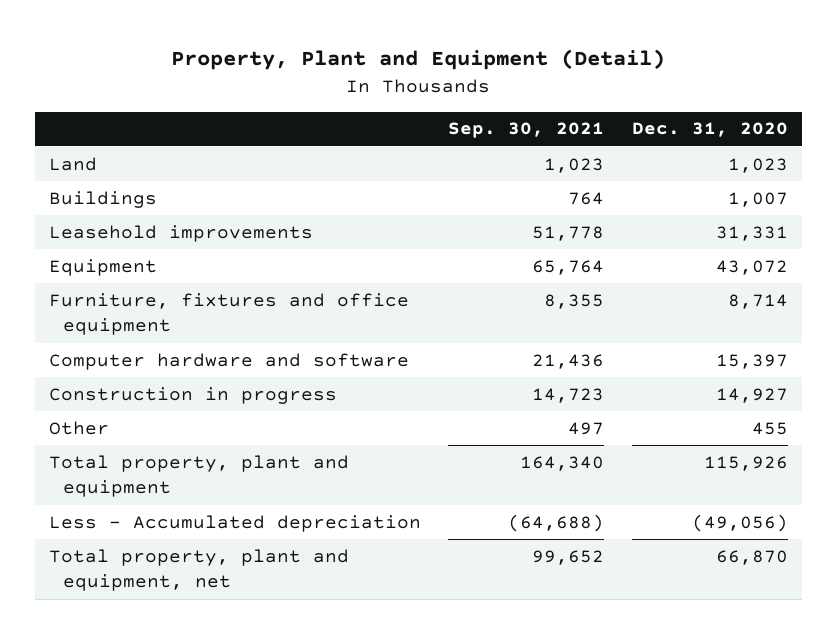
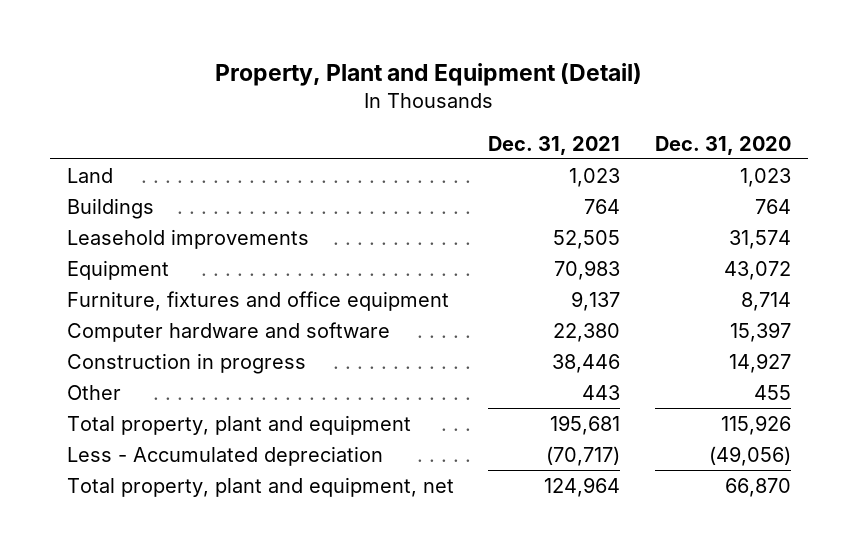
- | Sep. 30, 2021 | Dec. 31, 2020
+ | Dec. 31, 2021 | Dec. 31, 2020
- Buildings | 764 | 1,007
- Leasehold improvements | 51,778 | 31,331
+ Buildings | 764 | 764
+ Leasehold improvements | 52,505 | 31,574

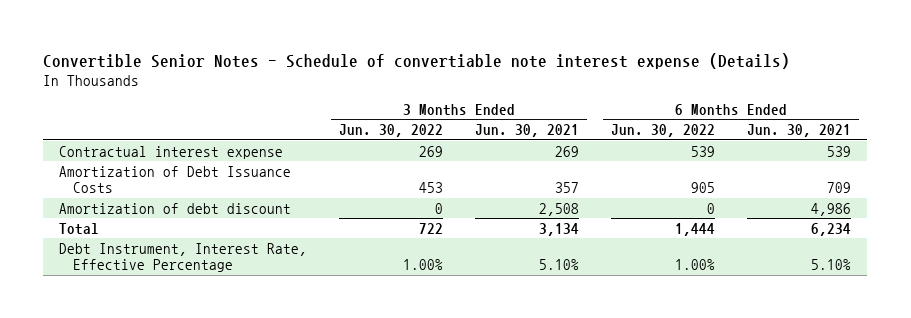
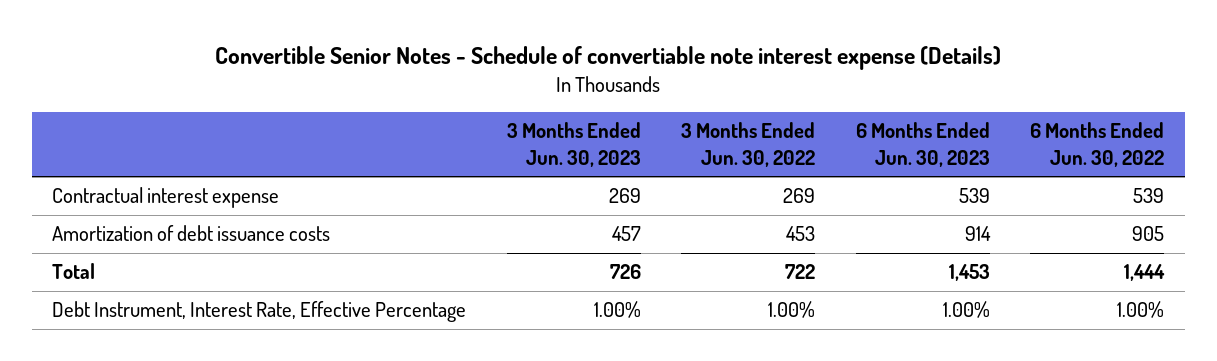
- | 3 Months Ended Jun. 30, 2022 | 3 Months Ended Jun. 30, 2021 | 6 Months Ended Jun. 30, 2022 | 6 Months Ended Jun. 30, 2021
+ | 3 Months Ended Jun. 30, 2023 | 3 Months Ended Jun. 30, 2022 | 6 Months Ended Jun. 30, 2023 | 6 Months Ended Jun. 30, 2022
- Amortization of Debt Issuance Costs | 453 | 357 | 905 | 709
- Amortization of debt discount | 0 | 2,508 | 0 | 4,986
+ Amortization of debt issuance costs | 457 | 453 | 914 | 905

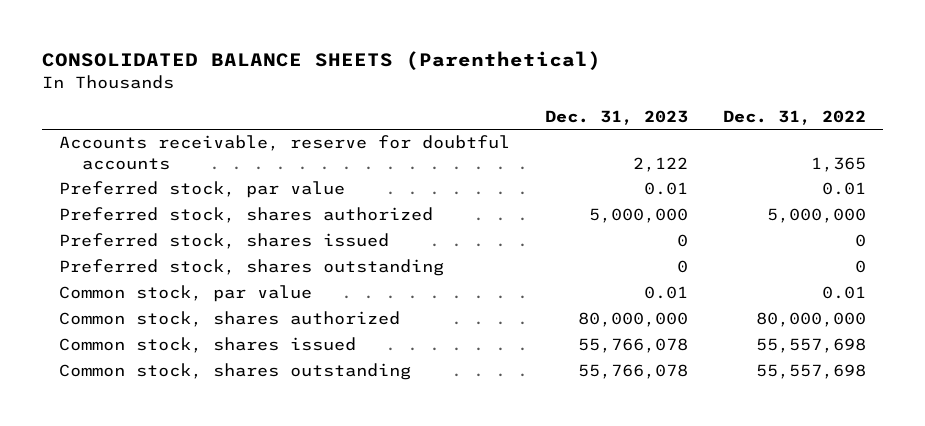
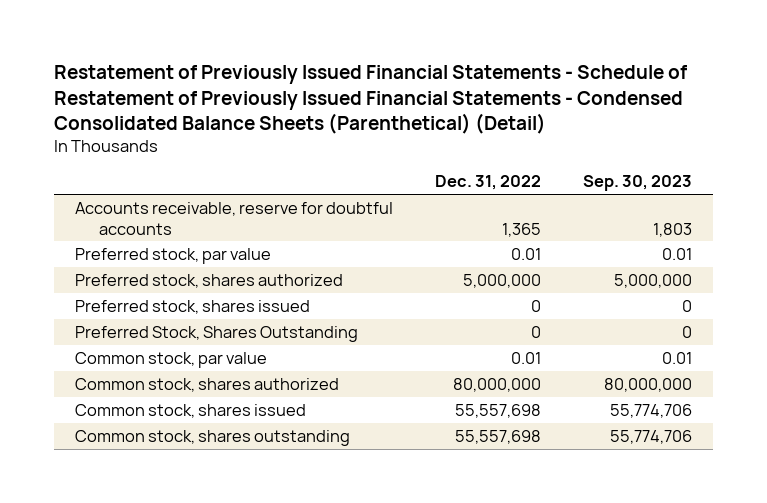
- CONSOLIDATED BALANCE SHEETS (Parenthetical)
+ Restatement of Previously Issued Financial Statements - Schedule of Restatement of Previously Issued Financial Statements - Condensed Consolidated Balance Sheets (Parenthetical) (Detail)
- | Dec. 31, 2023 | Dec. 31, 2022
+ | Dec. 31, 2022 | Sep. 30, 2023
- Preferred stock, shares outstanding | 0 | 0
+ Preferred Stock, Shares Outstanding | 0 | 0

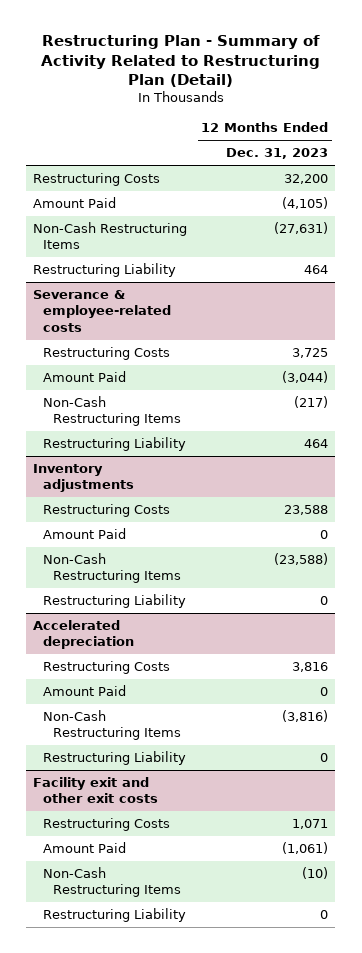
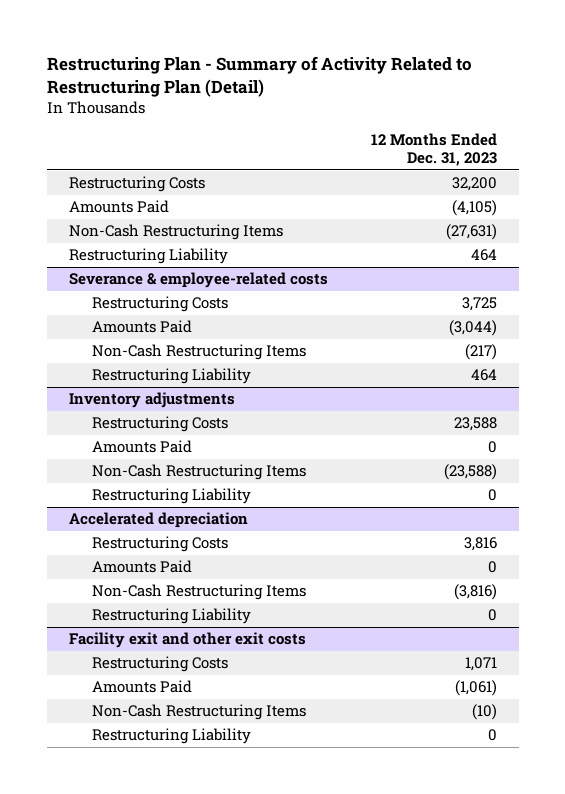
- Amount Paid | (4,105)
+ Amounts Paid | (4,105)
@ Severance & employee-related costs
- Amount Paid | (3,044)
+ Amounts Paid | (3,044)
@ Inventory adjustments
- Amount Paid | 0
+ Amounts Paid | 0
@ Accelerated depreciation
- Amount Paid | 0
+ Amounts Paid | 0
@ Facility exit and other exit costs
- Amount Paid | (1,061)
+ Amounts Paid | (1,061)

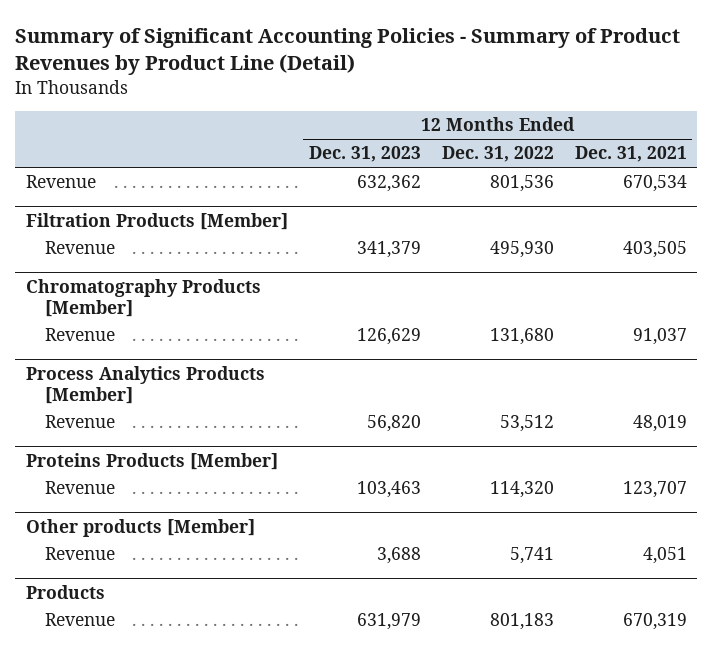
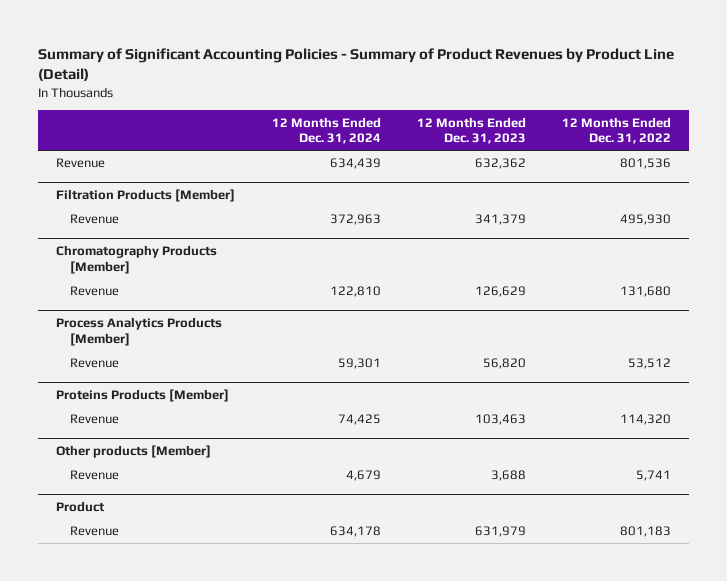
- | 12 Months Ended Dec. 31, 2023 | 12 Months Ended Dec. 31, 2022 | 12 Months Ended Dec. 31, 2021
+ | 12 Months Ended Dec. 31, 2024 | 12 Months Ended Dec. 31, 2023 | 12 Months Ended Dec. 31, 2022
- Products
+ Product

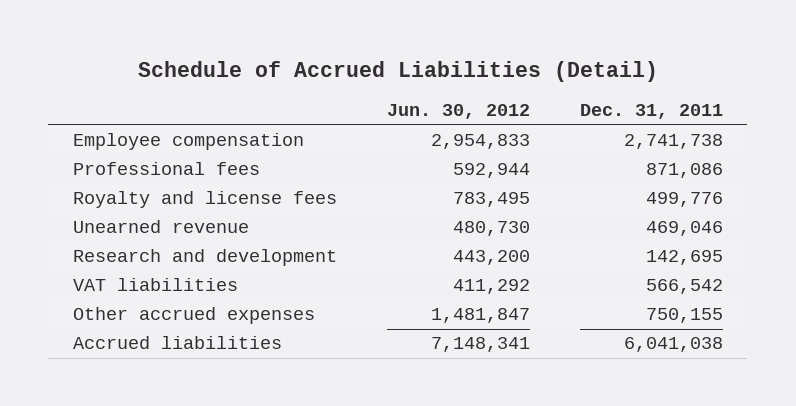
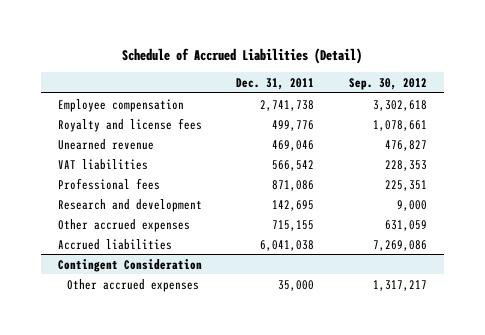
- | Jun. 30, 2012 | Dec. 31, 2011
+ | Dec. 31, 2011 | Sep. 30, 2012
- Other accrued expenses | 1,481,847 | 750,155
moved down: Professional fees | 871,086 | 225,351
moved down: Research and development | 142,695 | 9,000
+ Other accrued expenses | 715,155 | 631,059
+ Contingent Consideration
+ Other accrued expenses | 35,000 | 1,317,217

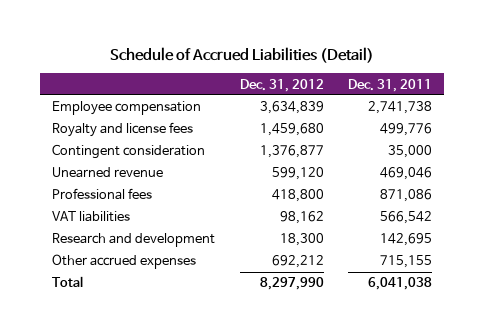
- | Dec. 31, 2011 | Sep. 30, 2012
+ | Dec. 31, 2012 | Dec. 31, 2011
+ Contingent consideration | 1,376,877 | 35,000
moved down: VAT liabilities | 98,162 | 566,542
- Accrued liabilities | 6,041,038 | 7,269,086
- Contingent Consideration
- Other accrued expenses | 35,000 | 1,317,217
+ Total | 8,297,990 | 6,041,038

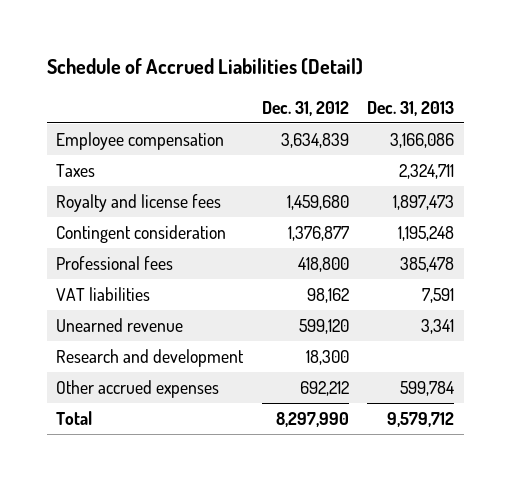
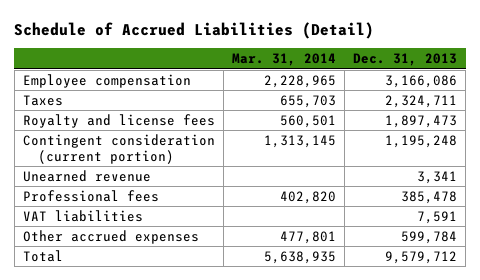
- | Dec. 31, 2012 | Dec. 31, 2013
+ | Mar. 31, 2014 | Dec. 31, 2013
- Contingent consideration | 1,376,877 | 1,195,248
+ Contingent consideration (current portion) | 1,313,145 | 1,195,248
moved up: Unearned revenue | | 3,341
- Research and development | 18,300 |

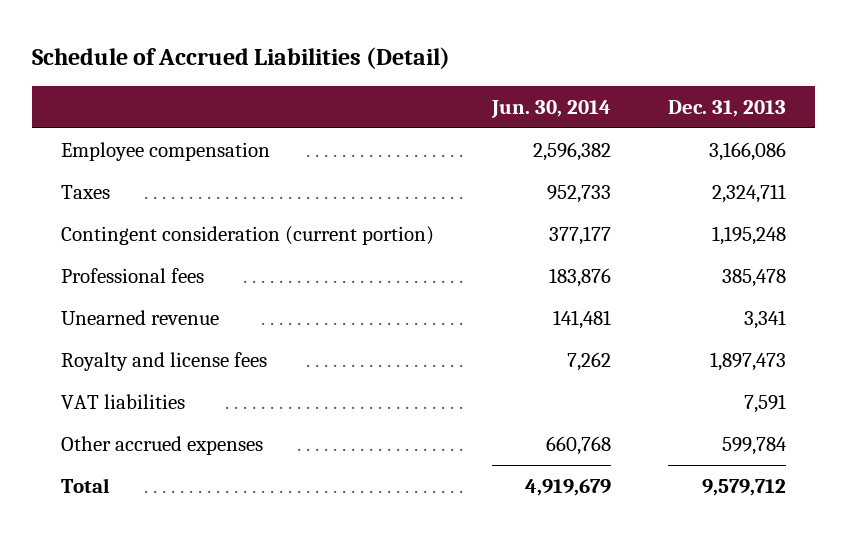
- | Mar. 31, 2014 | Dec. 31, 2013
+ | Jun. 30, 2014 | Dec. 31, 2013
moved down: Unearned revenue | 141,481 | 3,341
moved down: Royalty and license fees | 7,262 | 1,897,473

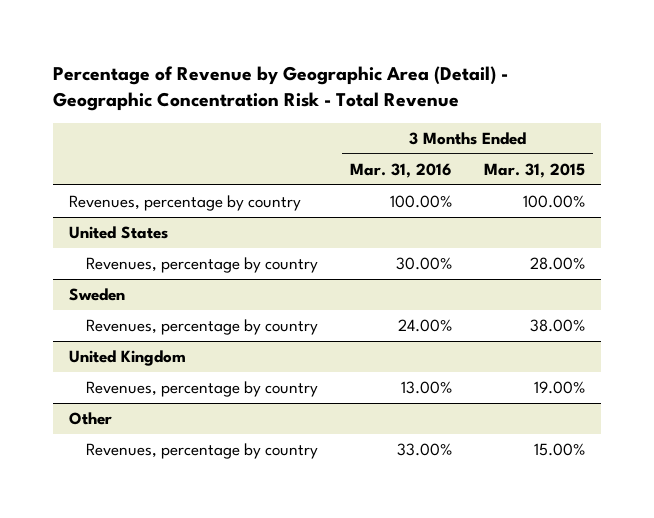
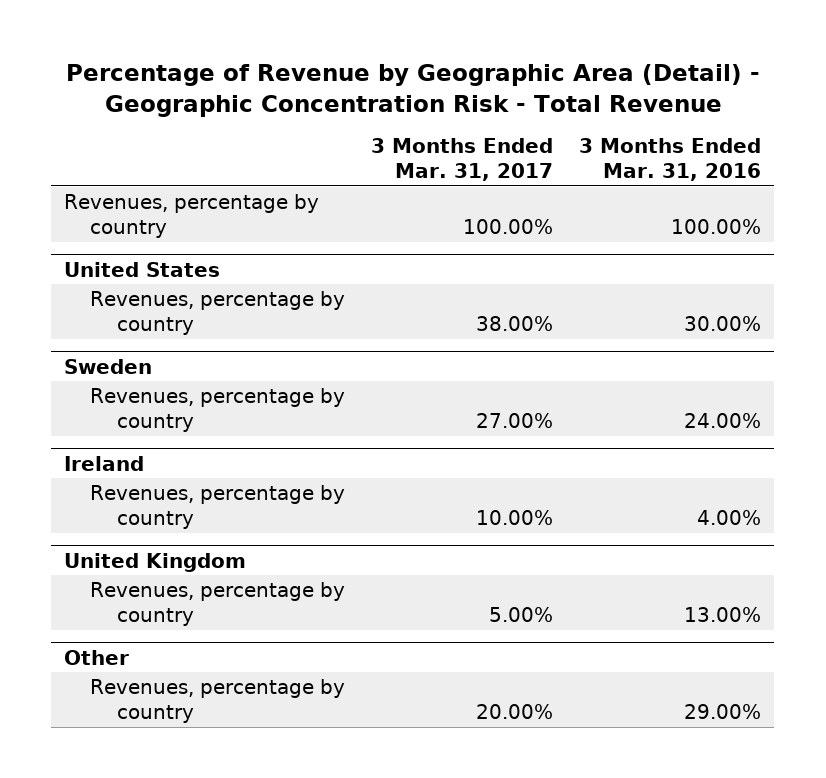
- | 3 Months Ended Mar. 31, 2016 | 3 Months Ended Mar. 31, 2015
+ | 3 Months Ended Mar. 31, 2017 | 3 Months Ended Mar. 31, 2016
+ Ireland
+ Revenues, percentage by country | 10.00% | 4.00%
@ Other
- Revenues, percentage by country | 33.00% | 15.00%
+ Revenues, percentage by country | 20.00% | 29.00%

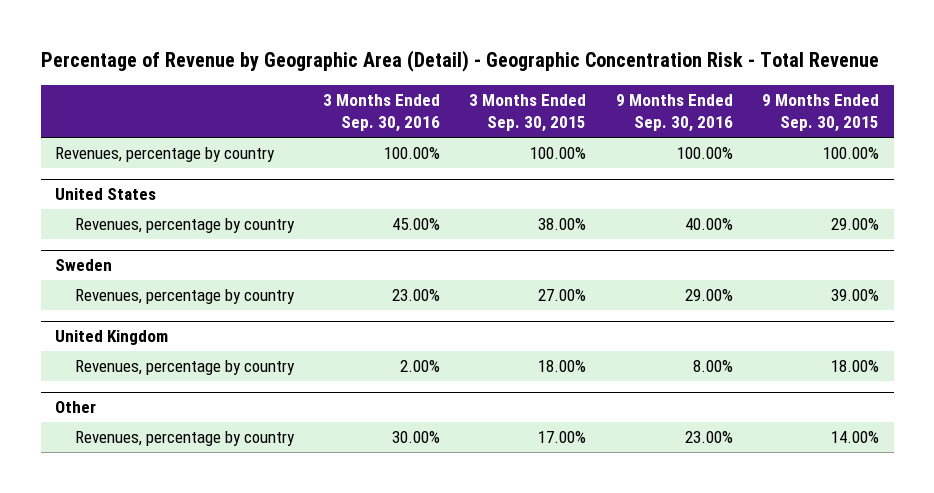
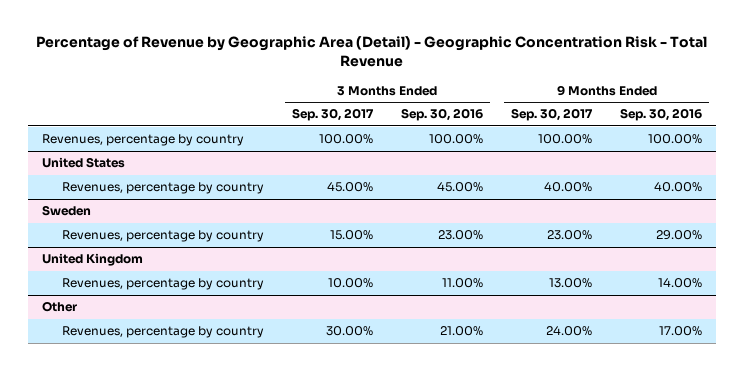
- | 3 Months Ended Sep. 30, 2016 | 3 Months Ended Sep. 30, 2015 | 9 Months Ended Sep. 30, 2016 | 9 Months Ended Sep. 30, 2015
+ | 3 Months Ended Sep. 30, 2017 | 3 Months Ended Sep. 30, 2016 | 9 Months Ended Sep. 30, 2017 | 9 Months Ended Sep. 30, 2016
@ United Kingdom
- Revenues, percentage by country | 2.00% | 18.00% | 8.00% | 18.00%
+ Revenues, percentage by country | 10.00% | 11.00% | 13.00% | 14.00%
@ Other
- Revenues, percentage by country | 30.00% | 17.00% | 23.00% | 14.00%
+ Revenues, percentage by country | 30.00% | 21.00% | 24.00% | 17.00%

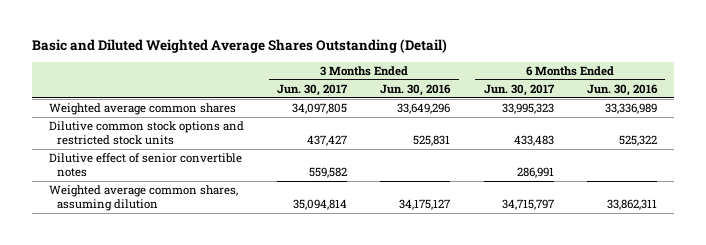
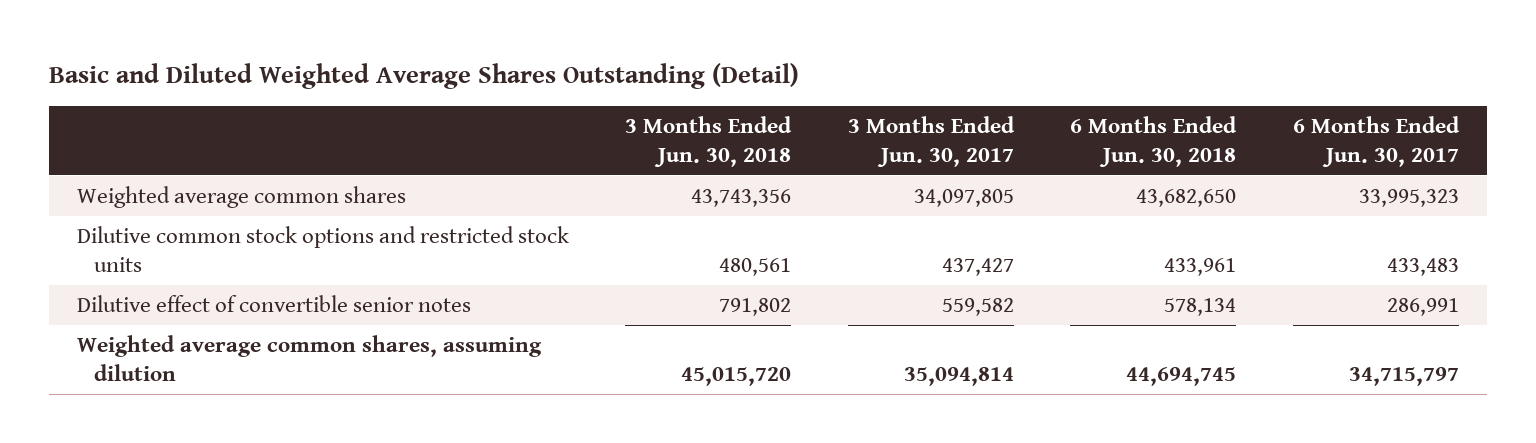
- | 3 Months Ended Jun. 30, 2017 | 3 Months Ended Jun. 30, 2016 | 6 Months Ended Jun. 30, 2017 | 6 Months Ended Jun. 30, 2016
+ | 3 Months Ended Jun. 30, 2018 | 3 Months Ended Jun. 30, 2017 | 6 Months Ended Jun. 30, 2018 | 6 Months Ended Jun. 30, 2017
- Dilutive effect of senior convertible notes | 559,582 | | 286,991 |
+ Dilutive effect of convertible senior notes | 791,802 | 559,582 | 578,134 | 286,991

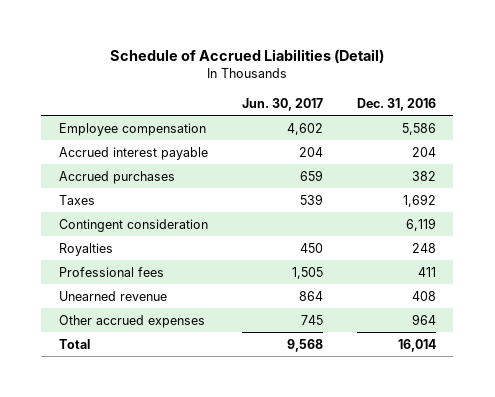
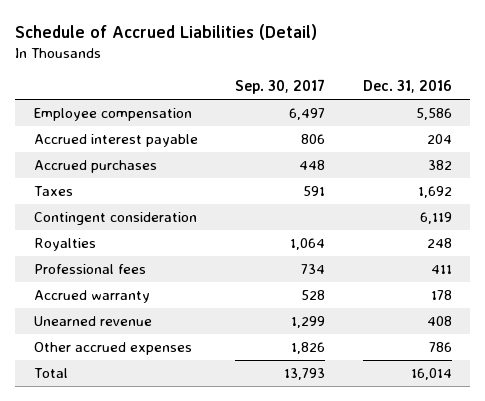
- | Jun. 30, 2017 | Dec. 31, 2016
+ | Sep. 30, 2017 | Dec. 31, 2016
+ Accrued warranty | 528 | 178
- Other accrued expenses | 745 | 964
+ Other accrued expenses | 1,826 | 786

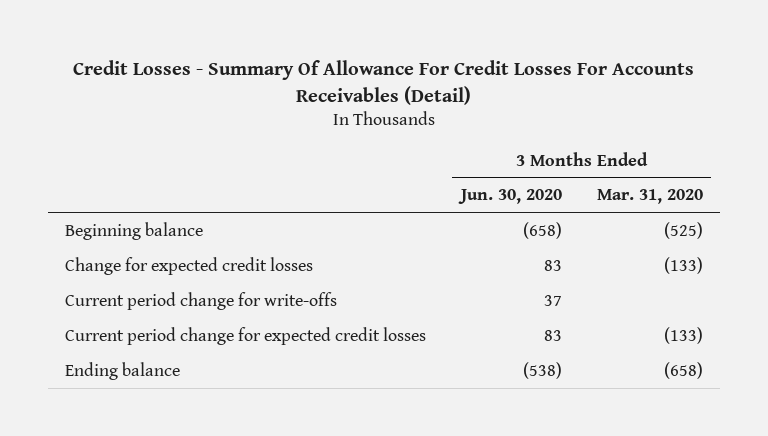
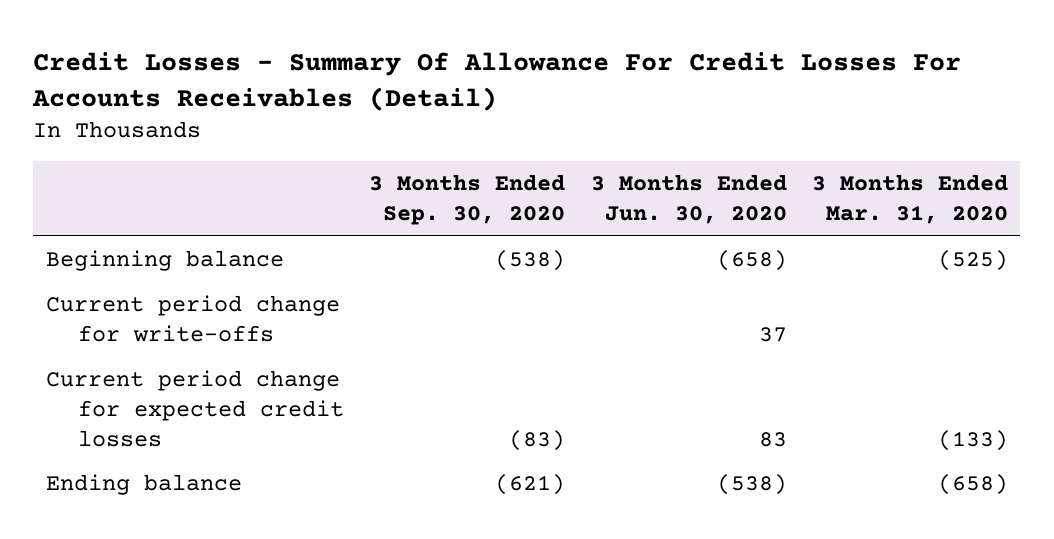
- | 3 Months Ended Jun. 30, 2020 | 3 Months Ended Mar. 31, 2020
+ | 3 Months Ended Sep. 30, 2020 | 3 Months Ended Jun. 30, 2020 | 3 Months Ended Mar. 31, 2020
- Change for expected credit losses | 83 | (133)

